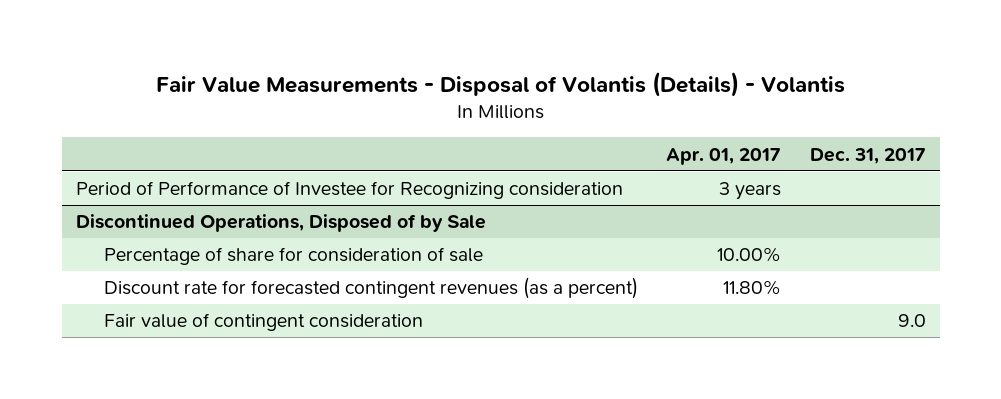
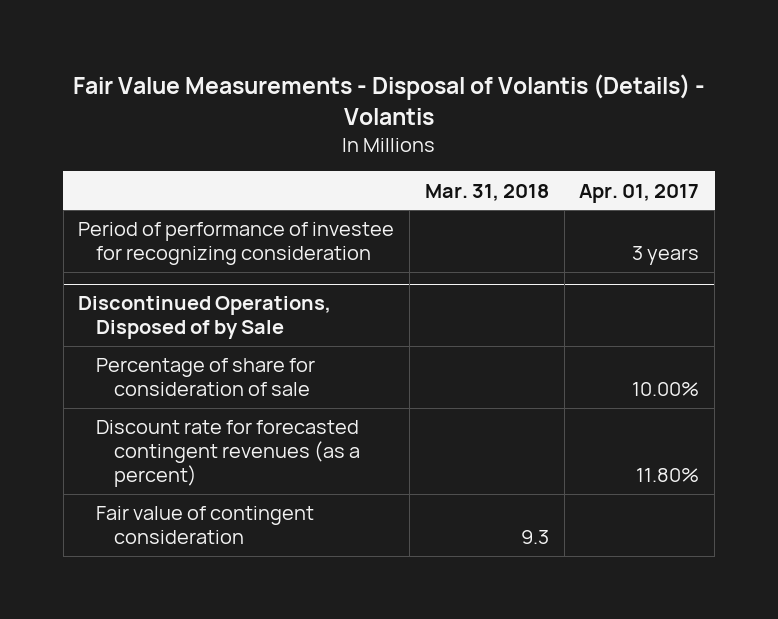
- | Apr. 01, 2017 | Dec. 31, 2017
+ | Mar. 31, 2018 | Apr. 01, 2017
- Period of Performance of Investee for Recognizing consideration | 3 years |
+ Period of performance of investee for recognizing consideration | | 3 years

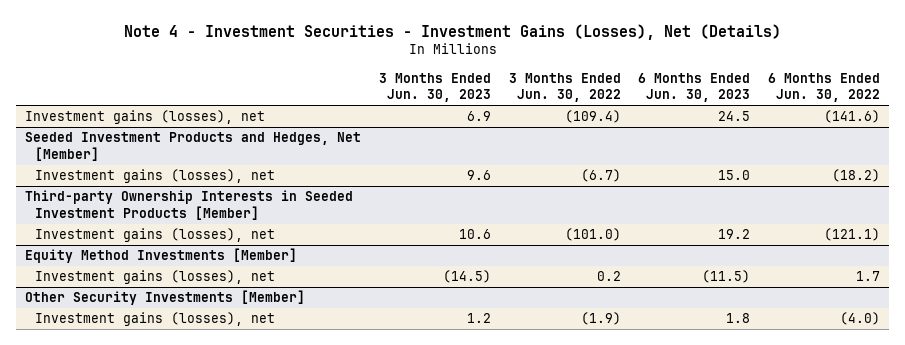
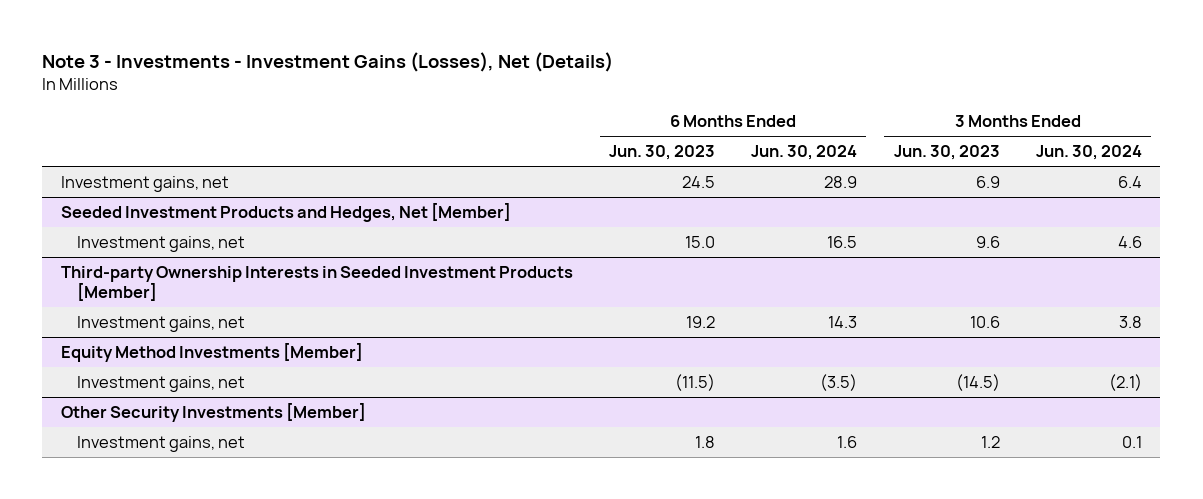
- Note 4 - Investment Securities - Investment Gains (Losses), Net (Details)
+ Note 3 - Investments - Investment Gains (Losses), Net (Details)
- | 3 Months Ended Jun. 30, 2023 | 3 Months Ended Jun. 30, 2022 | 6 Months Ended Jun. 30, 2023 | 6 Months Ended Jun. 30, 2022
+ | 6 Months Ended Jun. 30, 2023 | 6 Months Ended Jun. 30, 2024 | 3 Months Ended Jun. 30, 2023 | 3 Months Ended Jun. 30, 2024
- Investment gains (losses), net | 6.9 | (109.4) | 24.5 | (141.6)
+ Investment gains, net | 24.5 | 28.9 | 6.9 | 6.4
@ Seeded Investment Products and Hedges, Net [Member]
- Investment gains (losses), net | 9.6 | (6.7) | 15.0 | (18.2)
+ Investment gains, net | 15.0 | 16.5 | 9.6 | 4.6
@ Third-party Ownership Interests in Seeded Investment Products [Member]
- Investment gains (losses), net | 10.6 | (101.0) | 19.2 | (121.1)
+ Investment gains, net | 19.2 | 14.3 | 10.6 | 3.8
@ Equity Method Investments [Member]
- Investment gains (losses), net | (14.5) | 0.2 | (11.5) | 1.7
+ Investment gains, net | (11.5) | (3.5) | (14.5) | (2.1)
@ Other Security Investments [Member]
- Investment gains (losses), net | 1.2 | (1.9) | 1.8 | (4.0)
+ Investment gains, net | 1.8 | 1.6 | 1.2 | 0.1

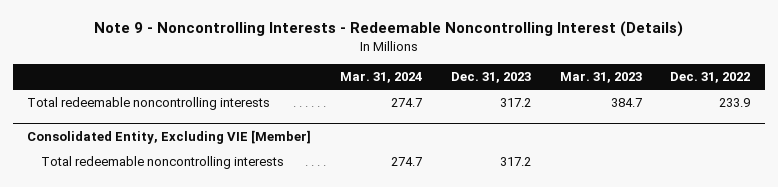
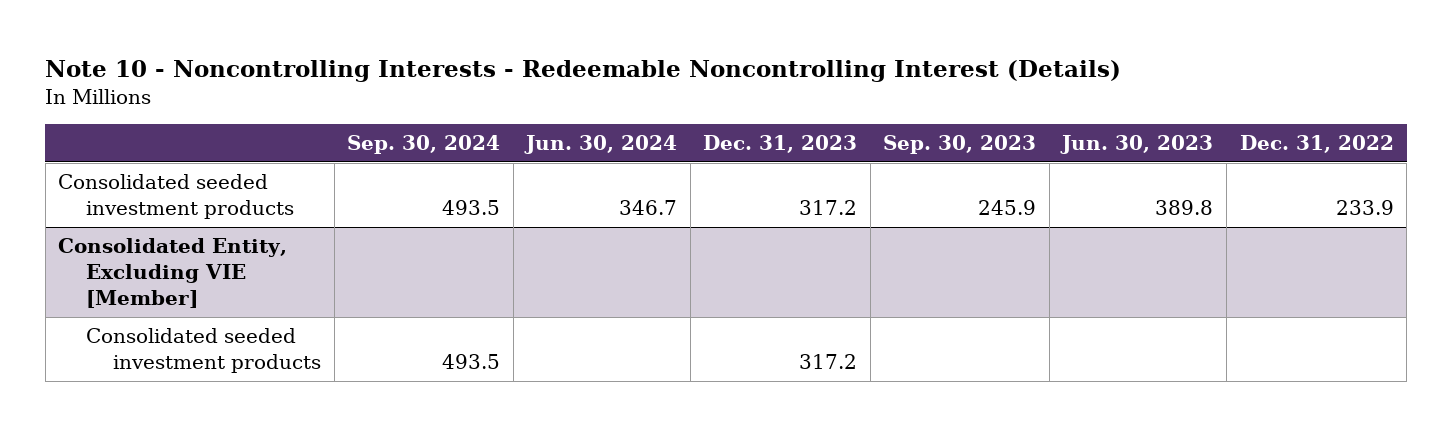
- Note 9 - Noncontrolling Interests - Redeemable Noncontrolling Interest (Details)
+ Note 10 - Noncontrolling Interests - Redeemable Noncontrolling Interest (Details)
- | Mar. 31, 2024 | Dec. 31, 2023 | Mar. 31, 2023 | Dec. 31, 2022
+ | Sep. 30, 2024 | Jun. 30, 2024 | Dec. 31, 2023 | Sep. 30, 2023 | Jun. 30, 2023 | Dec. 31, 2022
- Total redeemable noncontrolling interests | 274.7 | 317.2 | 384.7 | 233.9
+ Consolidated seeded investment products | 493.5 | 346.7 | 317.2 | 245.9 | 389.8 | 233.9
@ Consolidated Entity, Excluding VIE [Member]
- Total redeemable noncontrolling interests | 274.7 | 317.2 | |
+ Consolidated seeded investment products | 493.5 | | 317.2 | | |

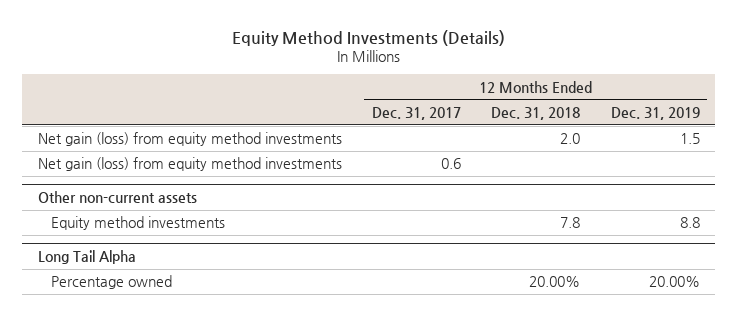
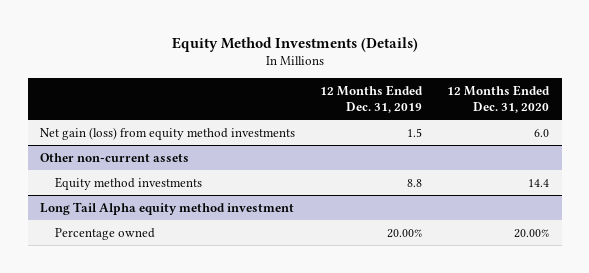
- | 12 Months Ended Dec. 31, 2017 | 12 Months Ended Dec. 31, 2018 | 12 Months Ended Dec. 31, 2019
+ | 12 Months Ended Dec. 31, 2019 | 12 Months Ended Dec. 31, 2020
- Net gain (loss) from equity method investments | 0.6 | |
- Long Tail Alpha
+ Long Tail Alpha equity method investment

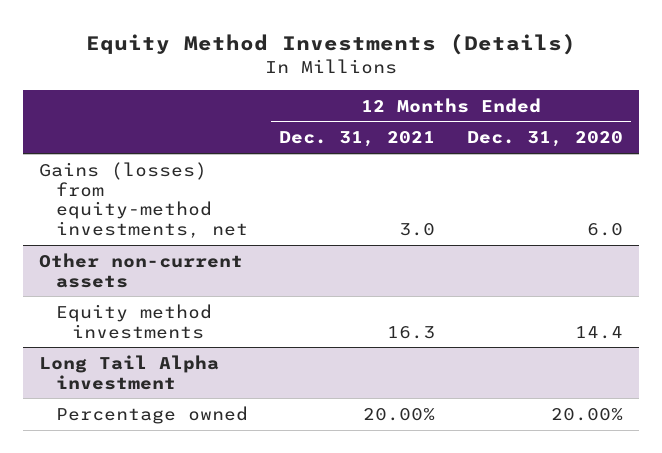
- | 12 Months Ended Dec. 31, 2019 | 12 Months Ended Dec. 31, 2020
+ | 12 Months Ended Dec. 31, 2021 | 12 Months Ended Dec. 31, 2020
- Net gain (loss) from equity method investments | 1.5 | 6.0
+ Gains (losses) from equity-method investments, net | 3.0 | 6.0
- Long Tail Alpha equity method investment
+ Long Tail Alpha investment

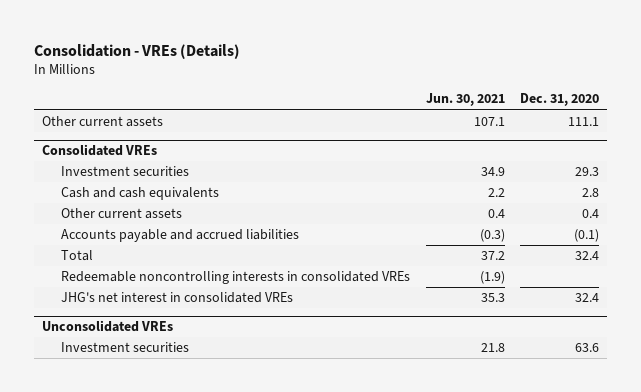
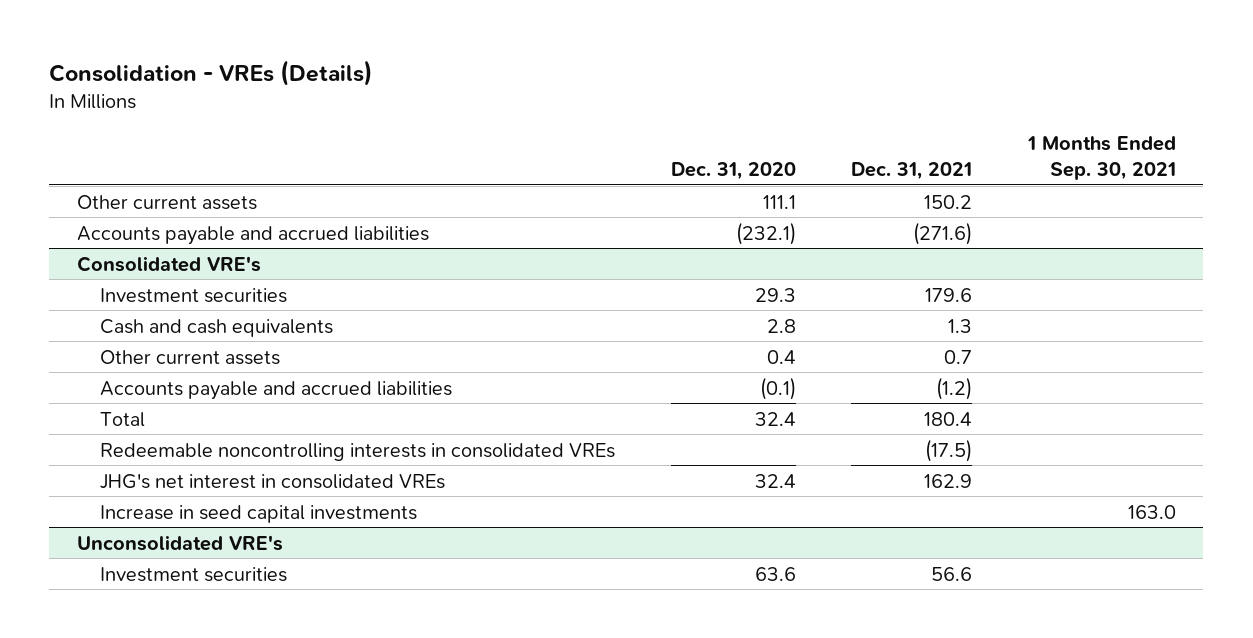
- | Jun. 30, 2021 | Dec. 31, 2020
+ | Dec. 31, 2020 | Dec. 31, 2021 | 1 Months Ended Sep. 30, 2021
- Consolidated VREs
+ Accounts payable and accrued liabilities | (232.1) | (271.6) |
+ Consolidated VRE's
- Unconsolidated VREs
+ Increase in seed capital investments | | | 163.0
+ Unconsolidated VRE's

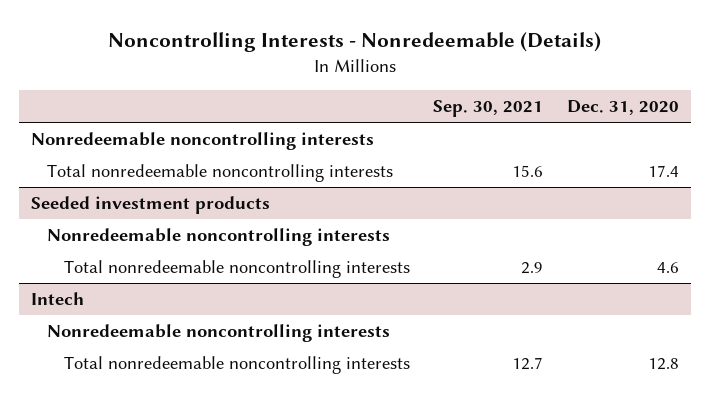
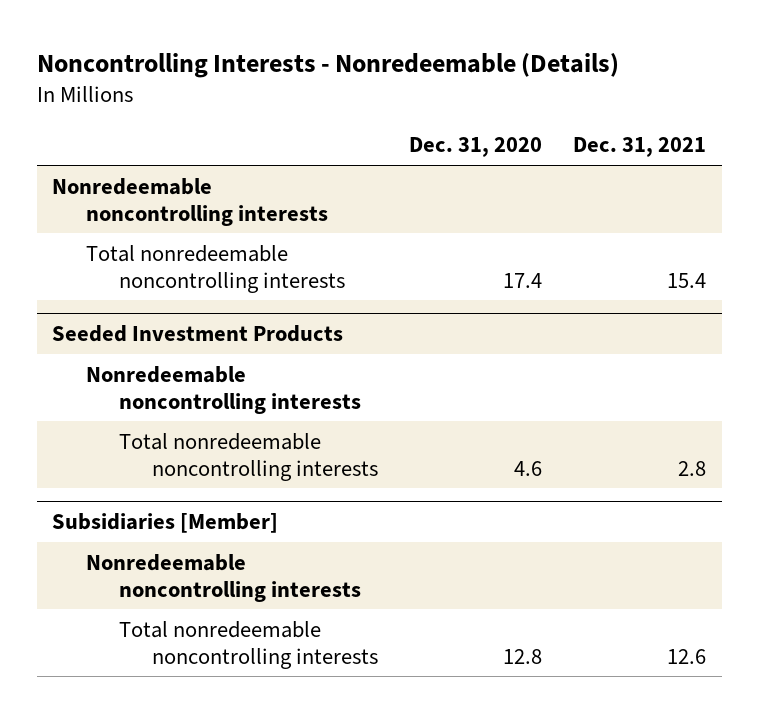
- | Sep. 30, 2021 | Dec. 31, 2020
+ | Dec. 31, 2020 | Dec. 31, 2021
- Seeded investment products
+ Seeded Investment Products
- Intech
+ Subsidiaries [Member]

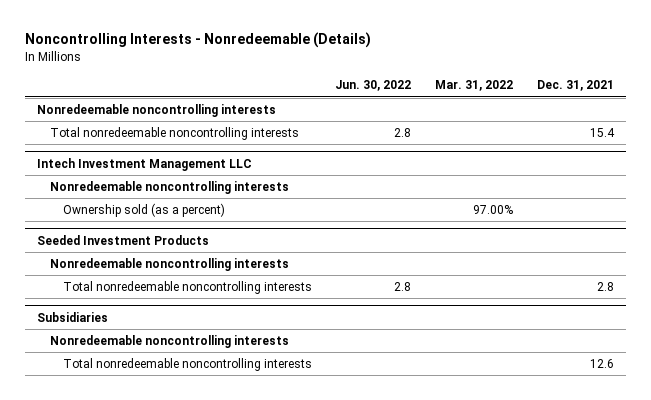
- | Dec. 31, 2020 | Dec. 31, 2021
+ | Jun. 30, 2022 | Mar. 31, 2022 | Dec. 31, 2021
+ Intech Investment Management LLC
+ Nonredeemable noncontrolling interests
+ Ownership sold (as a percent) | | 97.00% |
- Subsidiaries [Member]
+ Subsidiaries

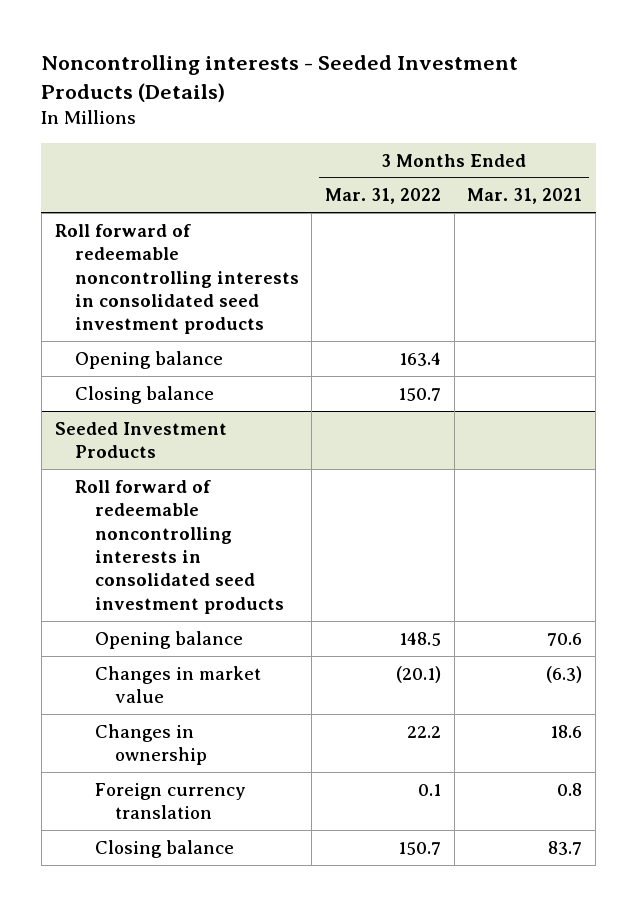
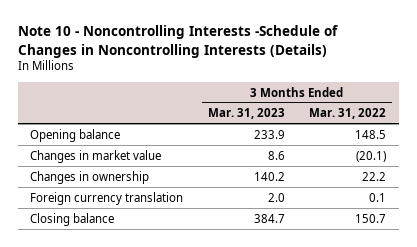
- Noncontrolling interests - Seeded Investment Products (Details)
+ Note 10 - Noncontrolling Interests -Schedule of Changes in Noncontrolling Interests (Details)
- | 3 Months Ended Mar. 31, 2022 | 3 Months Ended Mar. 31, 2021
+ | 3 Months Ended Mar. 31, 2023 | 3 Months Ended Mar. 31, 2022
- Roll forward of redeemable noncontrolling interests in consolidated seed investment products
- Opening balance | 163.4 |
- Closing balance | 150.7 |
- Seeded Investment Products
- Roll forward of redeemable noncontrolling interests in consolidated seed investment products

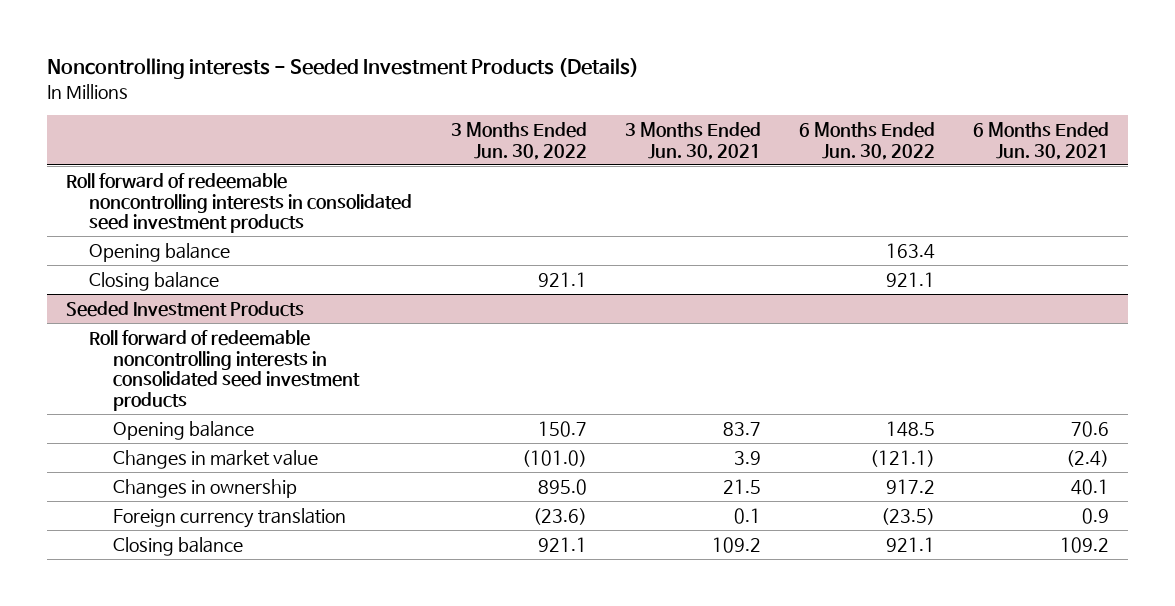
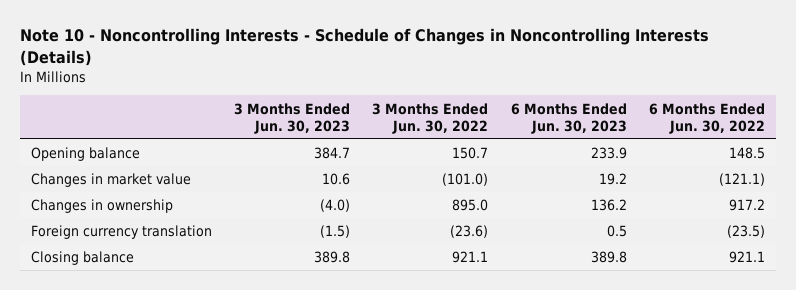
- Noncontrolling interests - Seeded Investment Products (Details)
+ Note 10 - Noncontrolling Interests - Schedule of Changes in Noncontrolling Interests (Details)
- | 3 Months Ended Jun. 30, 2022 | 3 Months Ended Jun. 30, 2021 | 6 Months Ended Jun. 30, 2022 | 6 Months Ended Jun. 30, 2021
+ | 3 Months Ended Jun. 30, 2023 | 3 Months Ended Jun. 30, 2022 | 6 Months Ended Jun. 30, 2023 | 6 Months Ended Jun. 30, 2022
- Roll forward of redeemable noncontrolling interests in consolidated seed investment products
- Opening balance | | | 163.4 |
- Closing balance | 921.1 | | 921.1 |
- Seeded Investment Products
- Roll forward of redeemable noncontrolling interests in consolidated seed investment products

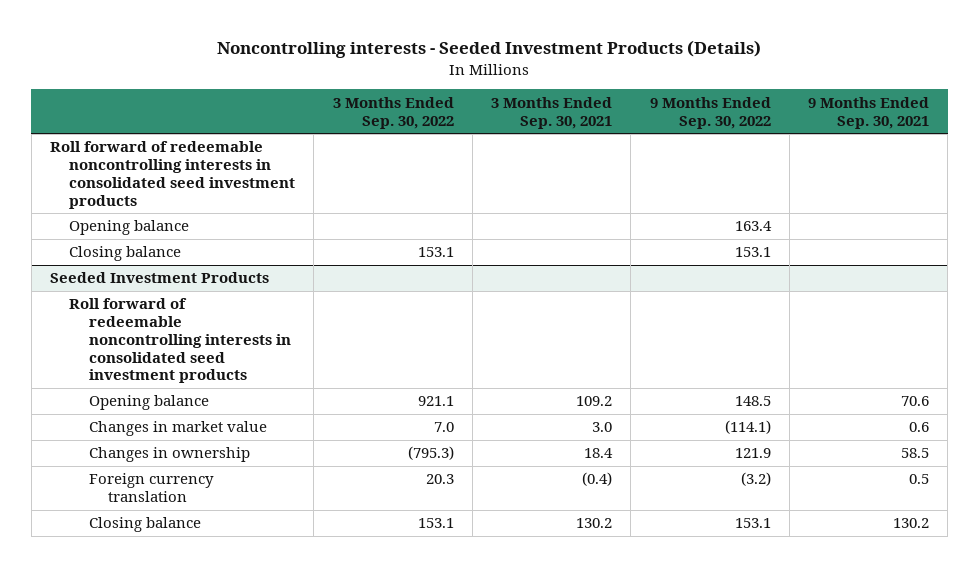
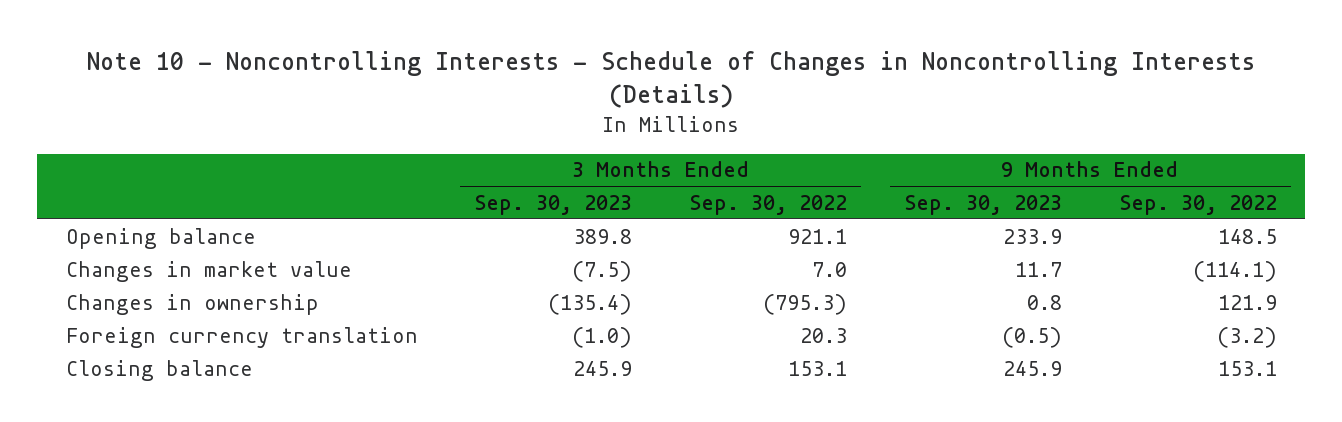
- Noncontrolling interests - Seeded Investment Products (Details)
+ Note 10 - Noncontrolling Interests - Schedule of Changes in Noncontrolling Interests (Details)
- | 3 Months Ended Sep. 30, 2022 | 3 Months Ended Sep. 30, 2021 | 9 Months Ended Sep. 30, 2022 | 9 Months Ended Sep. 30, 2021
+ | 3 Months Ended Sep. 30, 2023 | 3 Months Ended Sep. 30, 2022 | 9 Months Ended Sep. 30, 2023 | 9 Months Ended Sep. 30, 2022
- Roll forward of redeemable noncontrolling interests in consolidated seed investment products
- Opening balance | | | 163.4 |
- Closing balance | 153.1 | | 153.1 |
- Seeded Investment Products
- Roll forward of redeemable noncontrolling interests in consolidated seed investment products

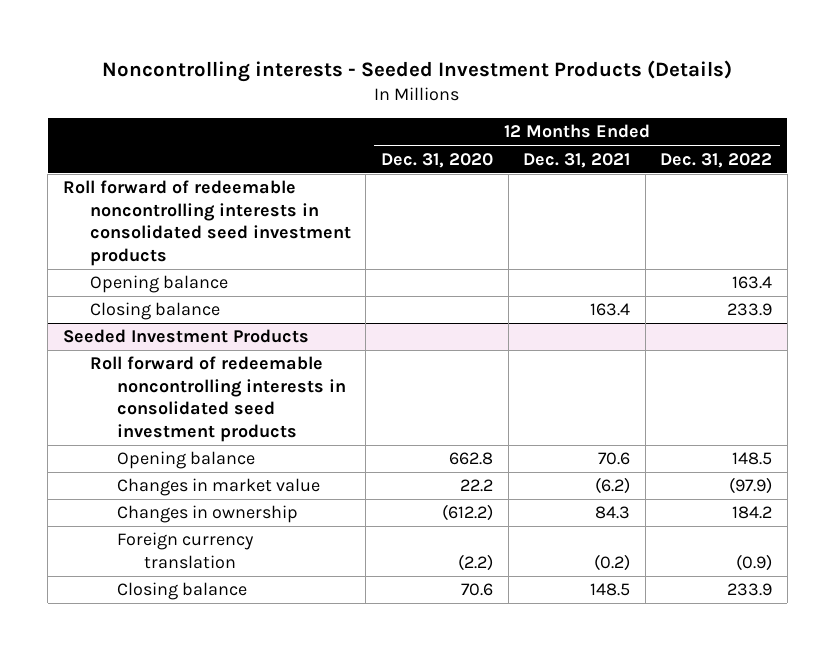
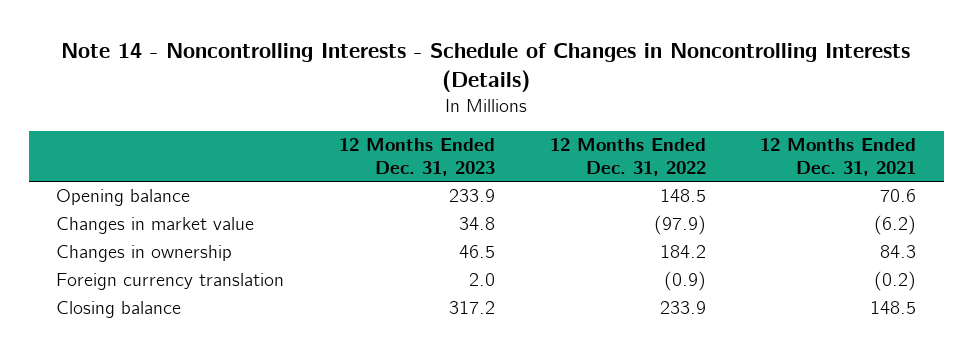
- Noncontrolling interests - Seeded Investment Products (Details)
+ Note 14 - Noncontrolling Interests - Schedule of Changes in Noncontrolling Interests (Details)
- | 12 Months Ended Dec. 31, 2020 | 12 Months Ended Dec. 31, 2021 | 12 Months Ended Dec. 31, 2022
+ | 12 Months Ended Dec. 31, 2023 | 12 Months Ended Dec. 31, 2022 | 12 Months Ended Dec. 31, 2021
- Roll forward of redeemable noncontrolling interests in consolidated seed investment products
- Opening balance | | | 163.4
- Closing balance | | 163.4 | 233.9
- Seeded Investment Products
- Roll forward of redeemable noncontrolling interests in consolidated seed investment products

